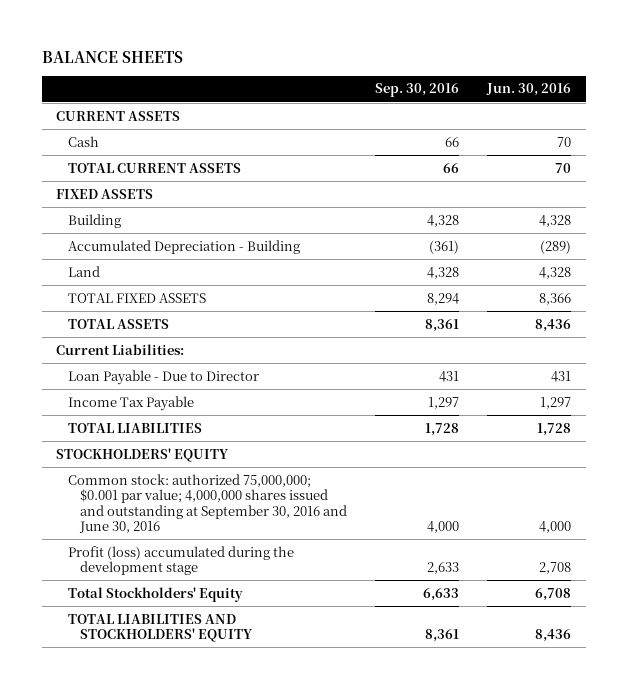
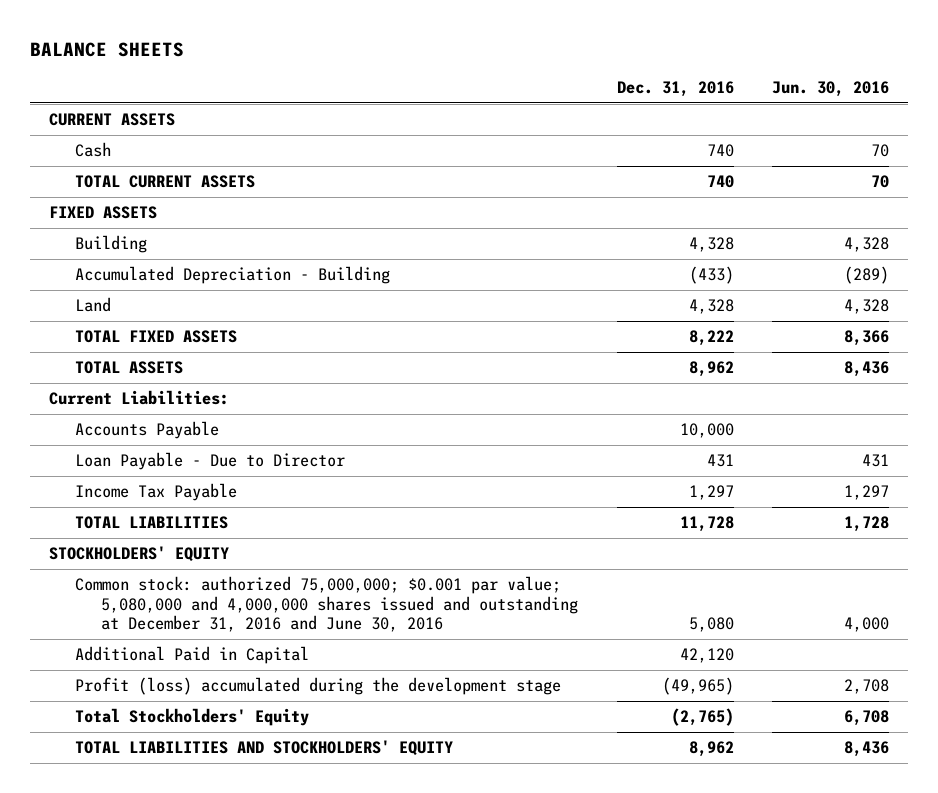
- | Sep. 30, 2016 | Jun. 30, 2016
+ | Dec. 31, 2016 | Jun. 30, 2016
+ Accounts Payable | 10,000 |
- Common stock: authorized 75,000,000; $0.001 par value; 4,000,000 shares issued and outstanding at September 30, 2016 and June 30, 2016 | 4,000 | 4,000
+ Common stock: authorized 75,000,000; $0.001 par value; 5,080,000 and 4,000,000 shares issued and outstanding at December 31, 2016 and June 30, 2016 | 5,080 | 4,000
+ Additional Paid in Capital | 42,120 |

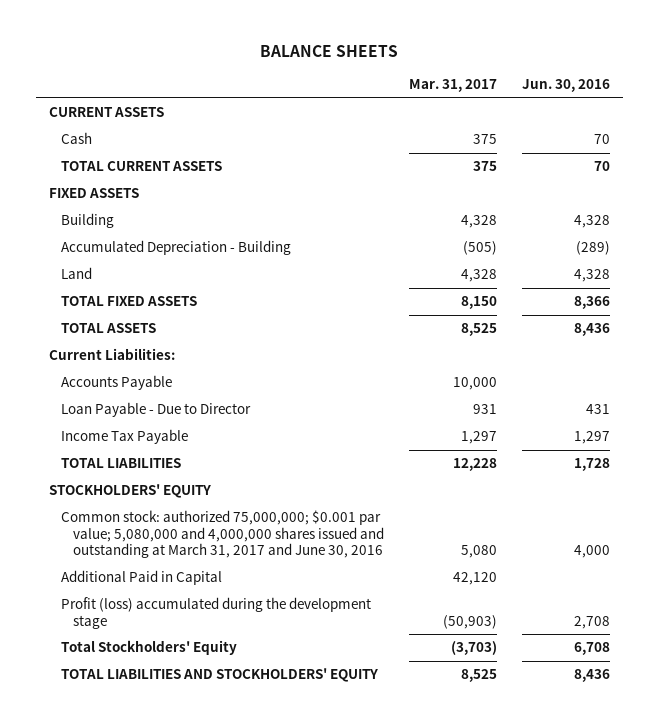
- | Dec. 31, 2016 | Jun. 30, 2016
+ | Mar. 31, 2017 | Jun. 30, 2016
- Common stock: authorized 75,000,000; $0.001 par value; 5,080,000 and 4,000,000 shares issued and outstanding at December 31, 2016 and June 30, 2016 | 5,080 | 4,000
+ Common stock: authorized 75,000,000; $0.001 par value; 5,080,000 and 4,000,000 shares issued and outstanding at March 31, 2017 and June 30, 2016 | 5,080 | 4,000

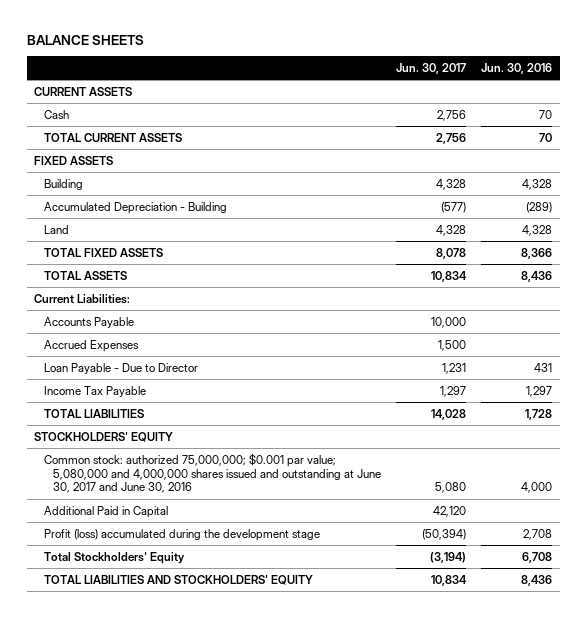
- | Mar. 31, 2017 | Jun. 30, 2016
+ | Jun. 30, 2017 | Jun. 30, 2016
+ Accrued Expenses | 1,500 |
- Common stock: authorized 75,000,000; $0.001 par value; 5,080,000 and 4,000,000 shares issued and outstanding at March 31, 2017 and June 30, 2016 | 5,080 | 4,000
+ Common stock: authorized 75,000,000; $0.001 par value; 5,080,000 and 4,000,000 shares issued and outstanding at June 30, 2017 and June 30, 2016 | 5,080 | 4,000

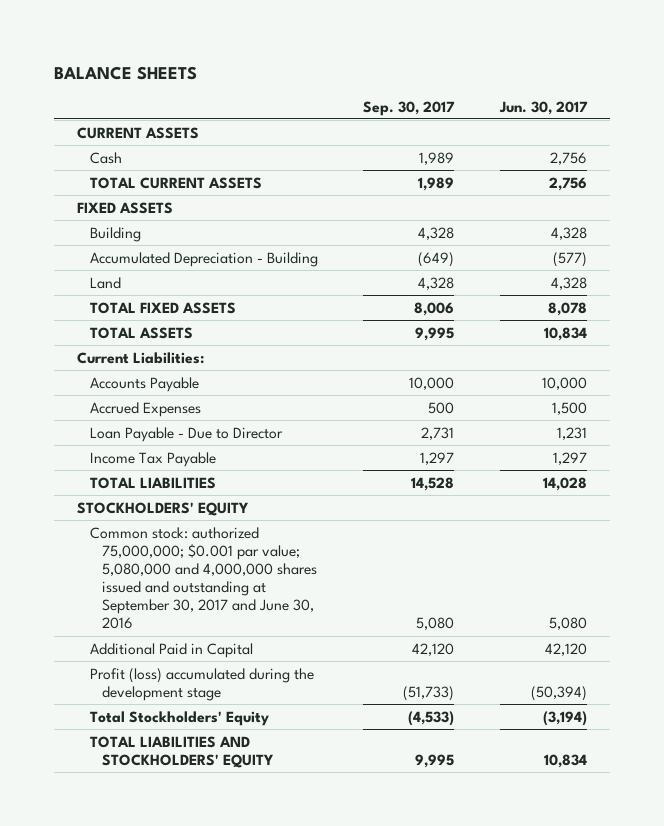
- | Jun. 30, 2017 | Jun. 30, 2016
+ | Sep. 30, 2017 | Jun. 30, 2017
- Common stock: authorized 75,000,000; $0.001 par value; 5,080,000 and 4,000,000 shares issued and outstanding at June 30, 2017 and June 30, 2016 | 5,080 | 4,000
+ Common stock: authorized 75,000,000; $0.001 par value; 5,080,000 and 4,000,000 shares issued and outstanding at September 30, 2017 and June 30, 2016 | 5,080 | 5,080

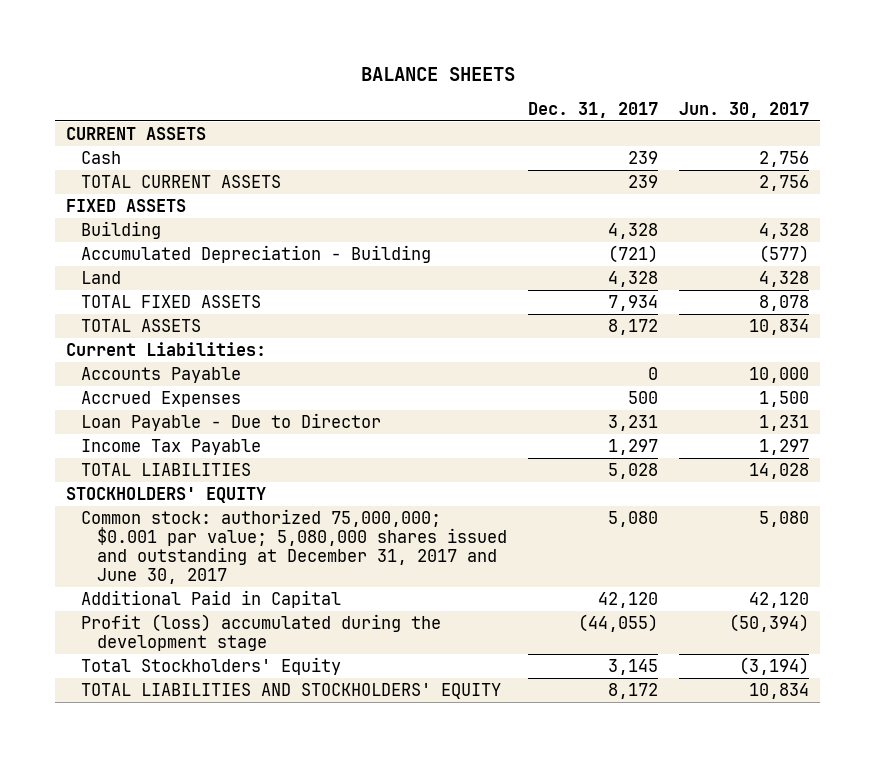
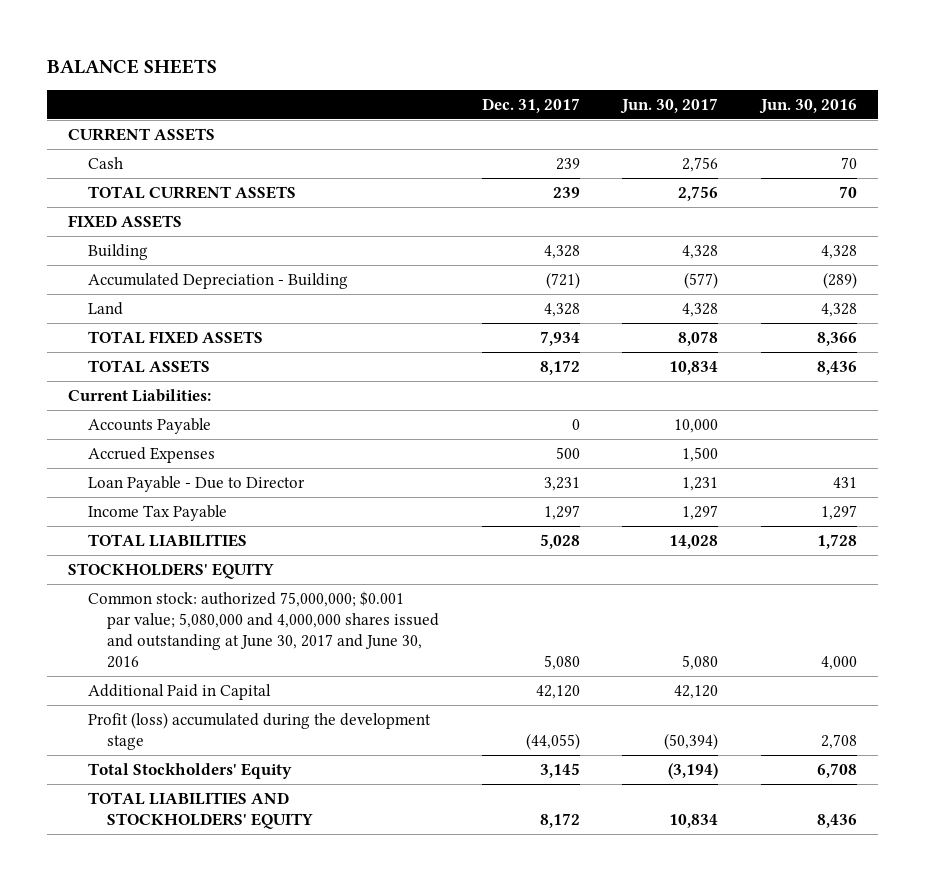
- | Dec. 31, 2017 | Jun. 30, 2017
+ | Dec. 31, 2017 | Jun. 30, 2017 | Jun. 30, 2016
- Common stock: authorized 75,000,000; $0.001 par value; 5,080,000 shares issued and outstanding at December 31, 2017 and June 30, 2017 | 5,080 | 5,080
+ Common stock: authorized 75,000,000; $0.001 par value; 5,080,000 and 4,000,000 shares issued and outstanding at June 30, 2017 and June 30, 2016 | 5,080 | 5,080 | 4,000

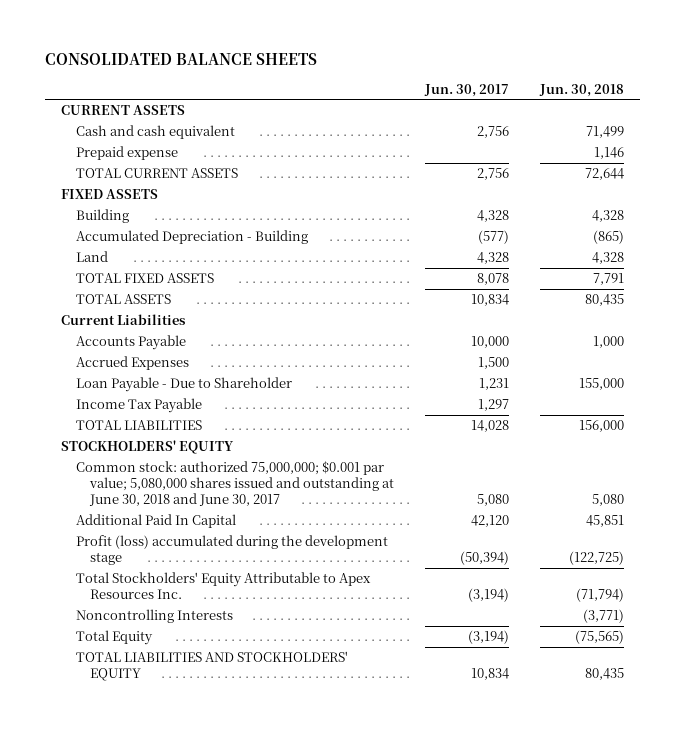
- BALANCE SHEETS
+ CONSOLIDATED BALANCE SHEETS
- | Dec. 31, 2017 | Jun. 30, 2017 | Jun. 30, 2016
+ | Jun. 30, 2017 | Jun. 30, 2018
- Cash | 239 | 2,756 | 70
+ Cash and cash equivalent | 2,756 | 71,499
+ Prepaid expense | | 1,146
- Current Liabilities:
+ Current Liabilities
- Loan Payable - Due to Director | 3,231 | 1,231 | 431
+ Loan Payable - Due to Shareholder | 1,231 | 155,000
- Common stock: authorized 75,000,000; $0.001 par value; 5,080,000 and 4,000,000 shares issued and outstanding at June 30, 2017 and June 30, 2016 | 5,080 | 5,080 | 4,000
- Additional Paid in Capital | 42,120 | 42,120 |
+ Common stock: authorized 75,000,000; $0.001 par value; 5,080,000 shares issued and outstanding at June 30, 2018 and June 30, 2017 | 5,080 | 5,080
+ Additional Paid In Capital | 42,120 | 45,851
- Total Stockholders' Equity | 3,145 | (3,194) | 6,708
+ Total Stockholders' Equity Attributable to Apex Resources Inc. | (3,194) | (71,794)
+ Noncontrolling Interests | | (3,771)
+ Total Equity | (3,194) | (75,565)

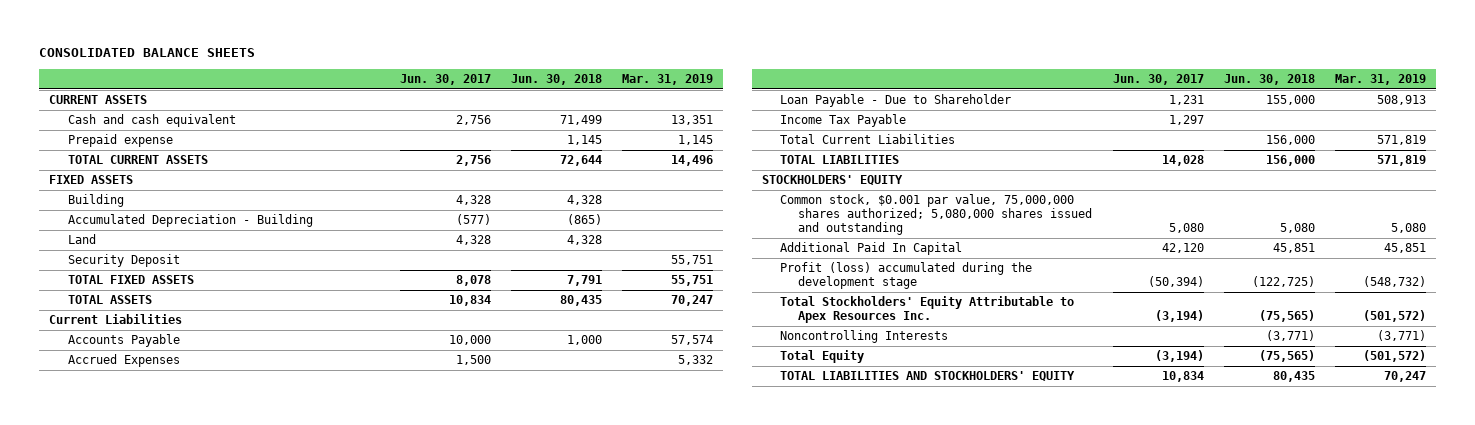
- | Jun. 30, 2017 | Jun. 30, 2018
+ | Jun. 30, 2017 | Jun. 30, 2018 | Mar. 31, 2019
- Prepaid expense | | 1,146
+ Prepaid expense | | 1,145 | 1,145
+ Security Deposit | | | 55,751
+ Total Current Liabilities | | 156,000 | 571,819
- Common stock: authorized 75,000,000; $0.001 par value; 5,080,000 shares issued and outstanding at June 30, 2018 and June 30, 2017 | 5,080 | 5,080
+ Common stock, $0.001 par value, 75,000,000 shares authorized; 5,080,000 shares issued and outstanding | 5,080 | 5,080 | 5,080
- Total Stockholders' Equity Attributable to Apex Resources Inc. | (3,194) | (71,794)
+ Total Stockholders' Equity Attributable to Apex Resources Inc. | (3,194) | (75,565) | (501,572)

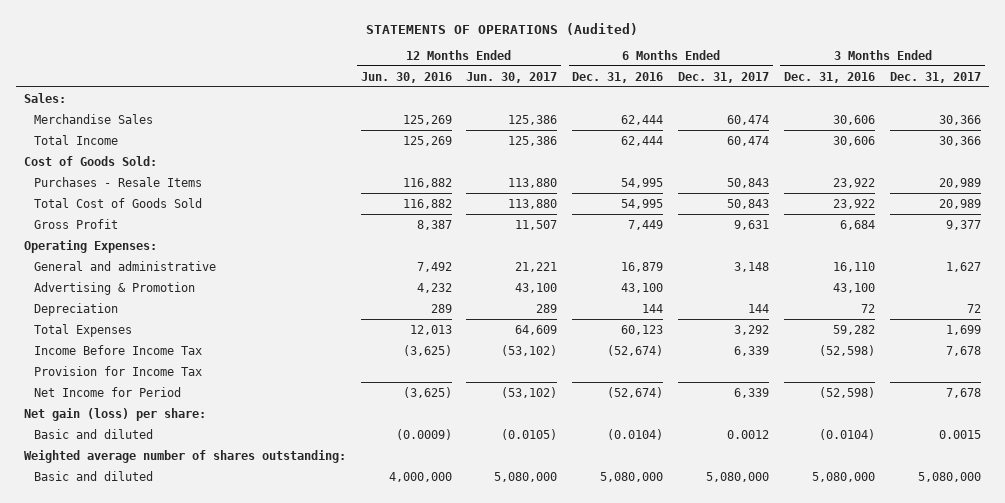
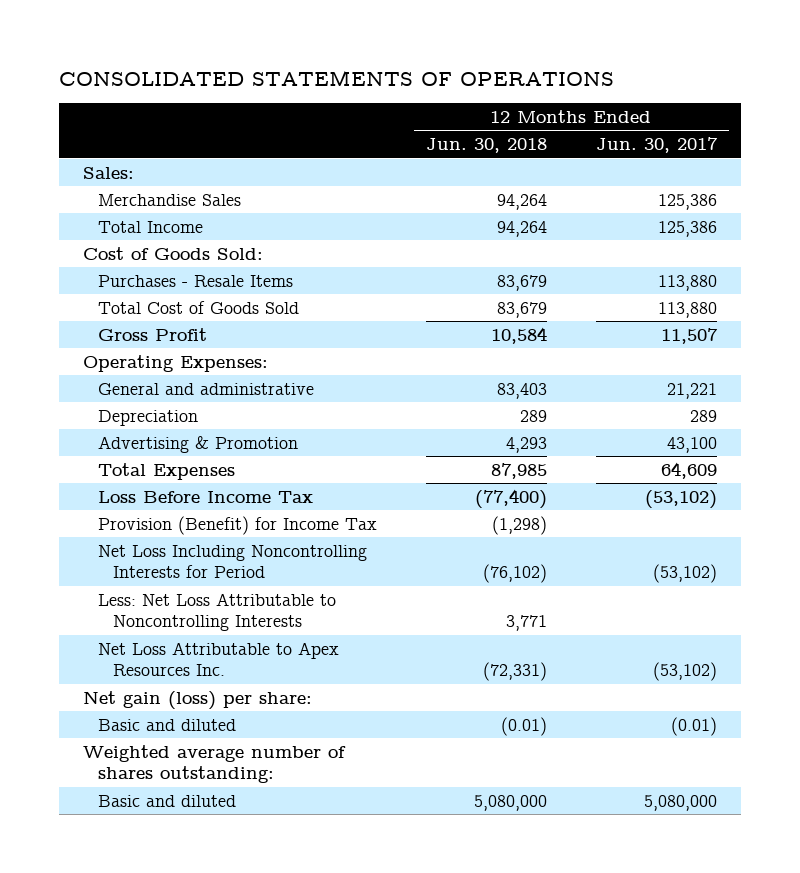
- STATEMENTS OF OPERATIONS (Audited)
+ CONSOLIDATED STATEMENTS OF OPERATIONS
- | 12 Months Ended Jun. 30, 2016 | 12 Months Ended Jun. 30, 2017 | 6 Months Ended Dec. 31, 2016 | 6 Months Ended Dec. 31, 2017 | 3 Months Ended Dec. 31, 2016 | 3 Months Ended Dec. 31, 2017
+ | 12 Months Ended Jun. 30, 2018 | 12 Months Ended Jun. 30, 2017
moved down: Advertising & Promotion | 4,293 | 43,100
- Income Before Income Tax | (3,625) | (53,102) | (52,674) | 6,339 | (52,598) | 7,678
- Provision for Income Tax
- Net Income for Period | (3,625) | (53,102) | (52,674) | 6,339 | (52,598) | 7,678
+ Loss Before Income Tax | (77,400) | (53,102)
+ Provision (Benefit) for Income Tax | (1,298) |
+ Net Loss Including Noncontrolling Interests for Period | (76,102) | (53,102)
+ Less: Net Loss Attributable to Noncontrolling Interests | 3,771 |
+ Net Loss Attributable to Apex Resources Inc. | (72,331) | (53,102)
- Basic and diluted | (0.0009) | (0.0105) | (0.0104) | 0.0012 | (0.0104) | 0.0015
+ Basic and diluted | (0.01) | (0.01)

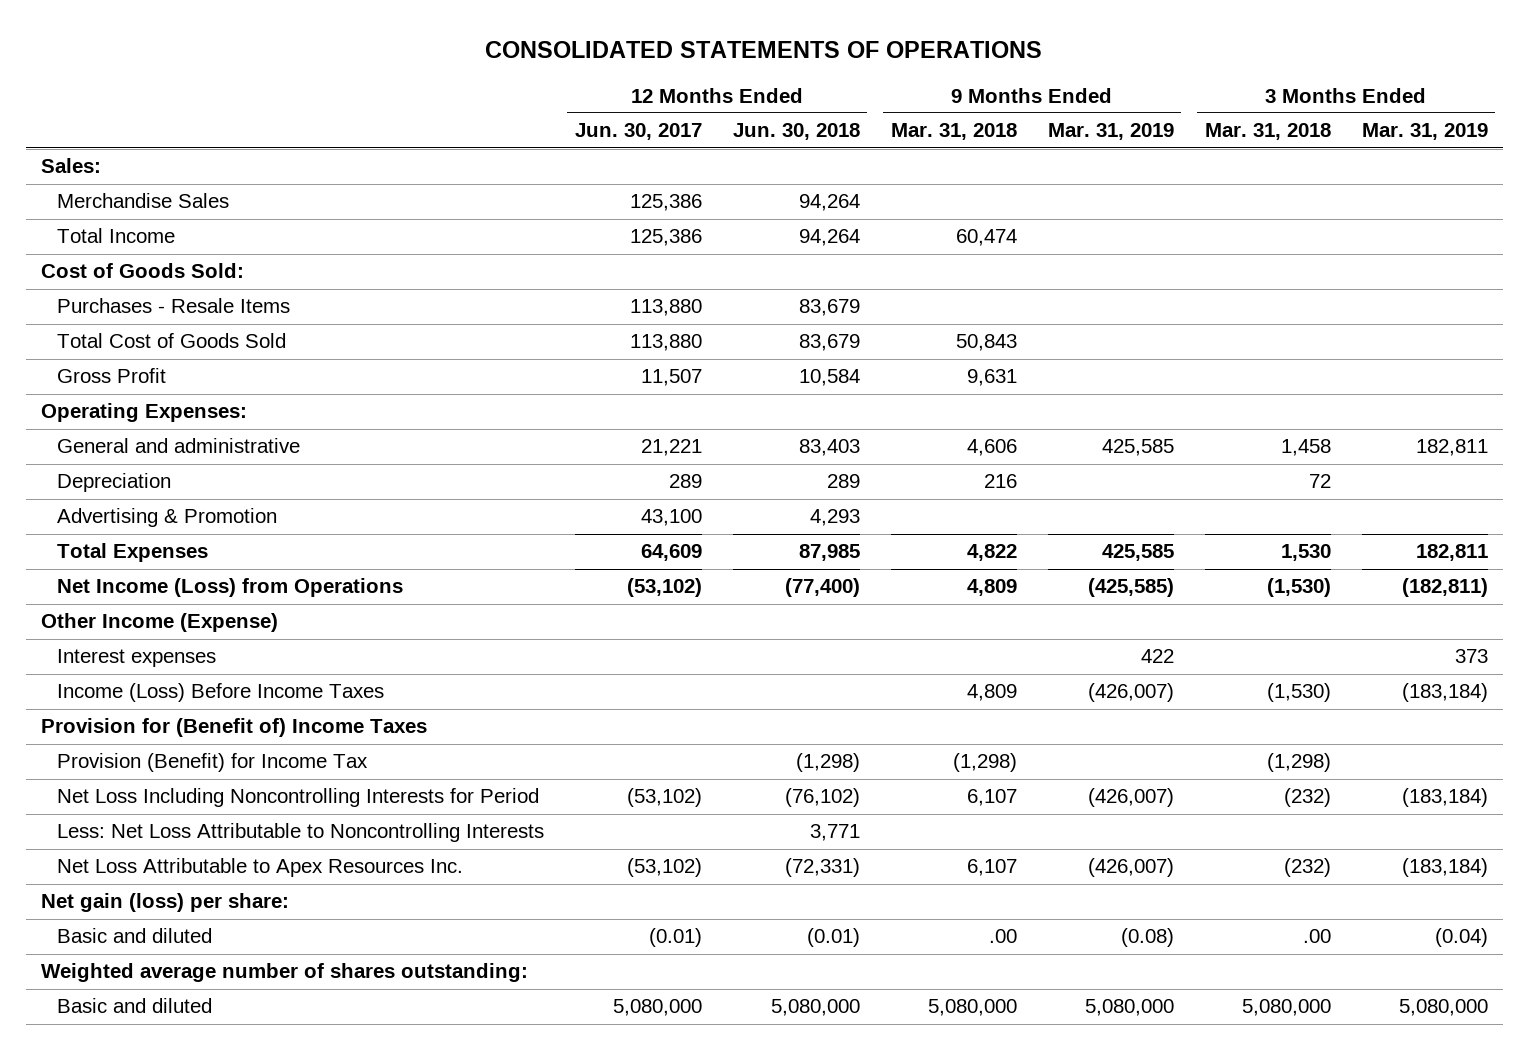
- | 12 Months Ended Jun. 30, 2018 | 12 Months Ended Jun. 30, 2017
+ | 12 Months Ended Jun. 30, 2017 | 12 Months Ended Jun. 30, 2018 | 9 Months Ended Mar. 31, 2018 | 9 Months Ended Mar. 31, 2019 | 3 Months Ended Mar. 31, 2018 | 3 Months Ended Mar. 31, 2019
- Loss Before Income Tax | (77,400) | (53,102)
+ Net Income (Loss) from Operations | (53,102) | (77,400) | 4,809 | (425,585) | (1,530) | (182,811)
+ Other Income (Expense)
+ Interest expenses | | | | 422 | | 373
+ Income (Loss) Before Income Taxes | | | 4,809 | (426,007) | (1,530) | (183,184)
+ Provision for (Benefit of) Income Taxes

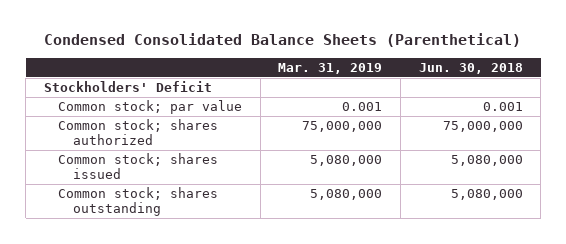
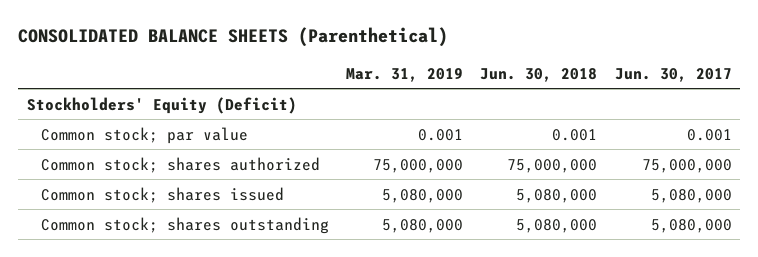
- Condensed Consolidated Balance Sheets (Parenthetical)
+ CONSOLIDATED BALANCE SHEETS (Parenthetical)
- | Mar. 31, 2019 | Jun. 30, 2018
+ | Mar. 31, 2019 | Jun. 30, 2018 | Jun. 30, 2017
- Stockholders' Deficit
+ Stockholders' Equity (Deficit)

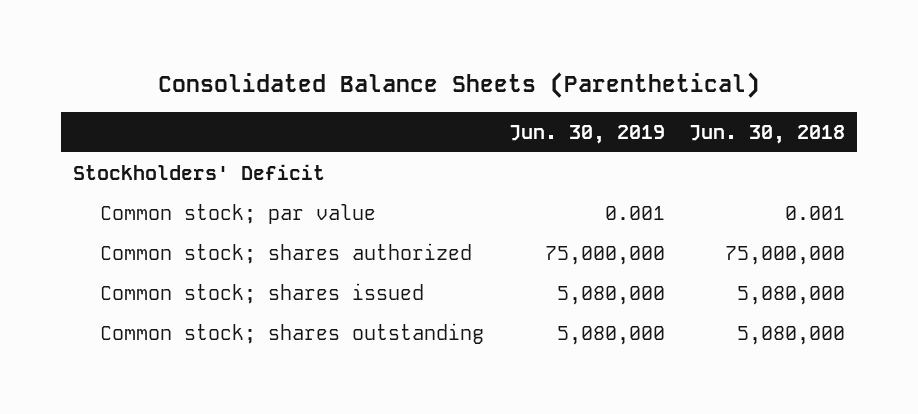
- CONSOLIDATED BALANCE SHEETS (Parenthetical)
+ Consolidated Balance Sheets (Parenthetical)
- | Mar. 31, 2019 | Jun. 30, 2018 | Jun. 30, 2017
+ | Jun. 30, 2019 | Jun. 30, 2018
- Stockholders' Equity (Deficit)
+ Stockholders' Deficit

